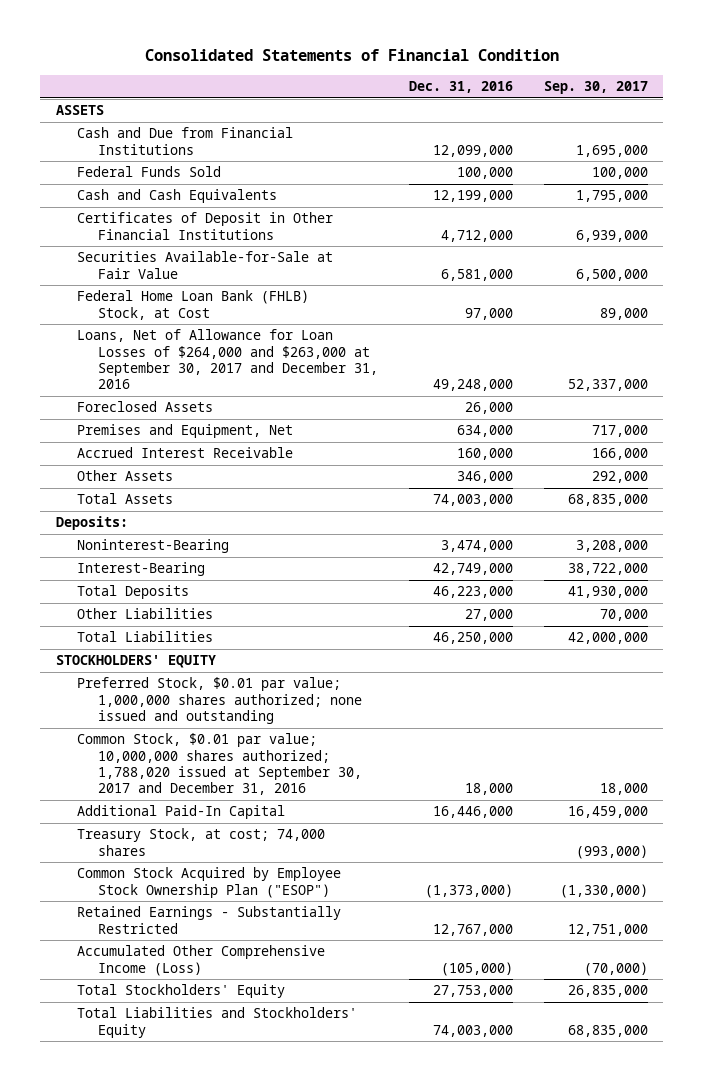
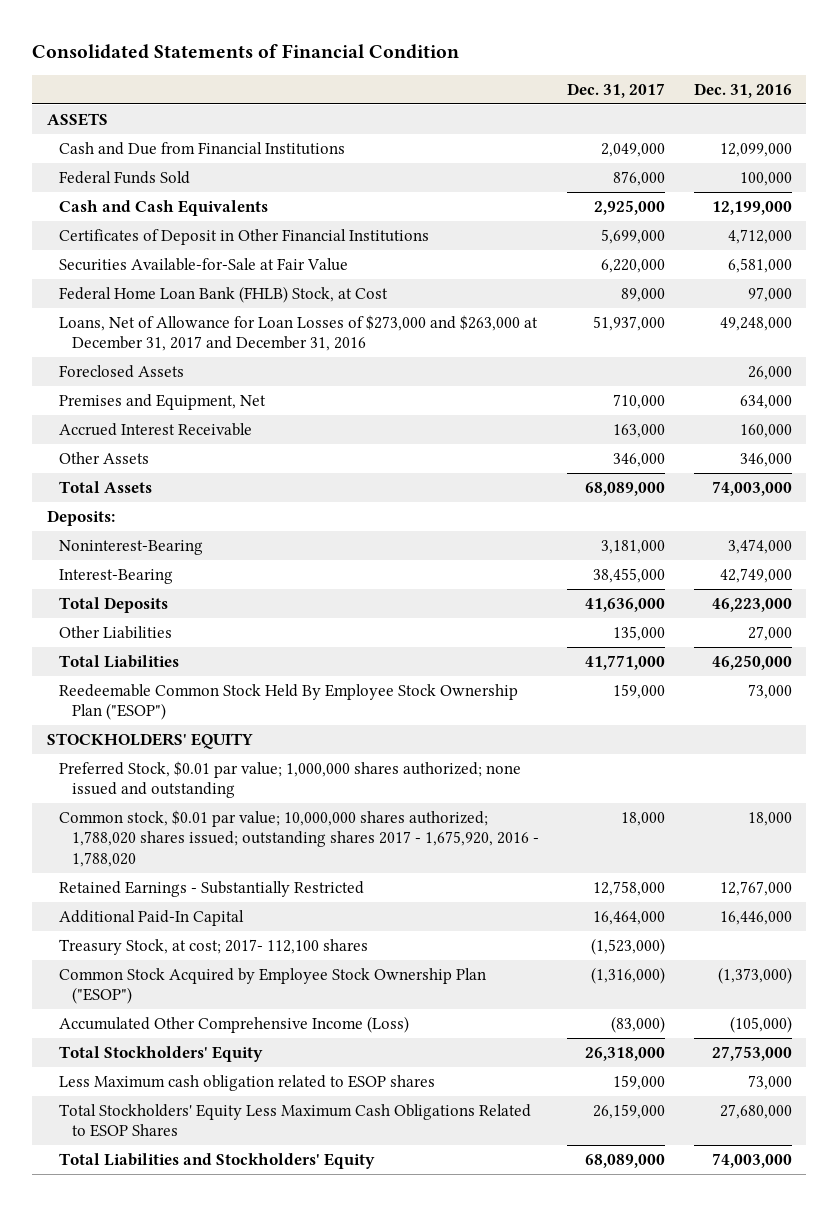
- | Dec. 31, 2016 | Sep. 30, 2017
+ | Dec. 31, 2017 | Dec. 31, 2016
- Loans, Net of Allowance for Loan Losses of $264,000 and $263,000 at September 30, 2017 and December 31, 2016 | 49,248,000 | 52,337,000
+ Loans, Net of Allowance for Loan Losses of $273,000 and $263,000 at December 31, 2017 and December 31, 2016 | 51,937,000 | 49,248,000
+ Reedeemable Common Stock Held By Employee Stock Ownership Plan ("ESOP") | 159,000 | 73,000
- Common Stock, $0.01 par value; 10,000,000 shares authorized; 1,788,020 issued at September 30, 2017 and December 31, 2016 | 18,000 | 18,000
+ Common stock, $0.01 par value; 10,000,000 shares authorized; 1,788,020 shares issued; outstanding shares 2017 - 1,675,920, 2016 - 1,788,020 | 18,000 | 18,000
moved up: Retained Earnings - Substantially Restricted | 12,758,000 | 12,767,000
- Treasury Stock, at cost; 74,000 shares | | (993,000)
+ Treasury Stock, at cost; 2017- 112,100 shares | (1,523,000) |
+ Less Maximum cash obligation related to ESOP shares | 159,000 | 73,000
+ Total Stockholders' Equity Less Maximum Cash Obligations Related to ESOP Shares | 26,159,000 | 27,680,000

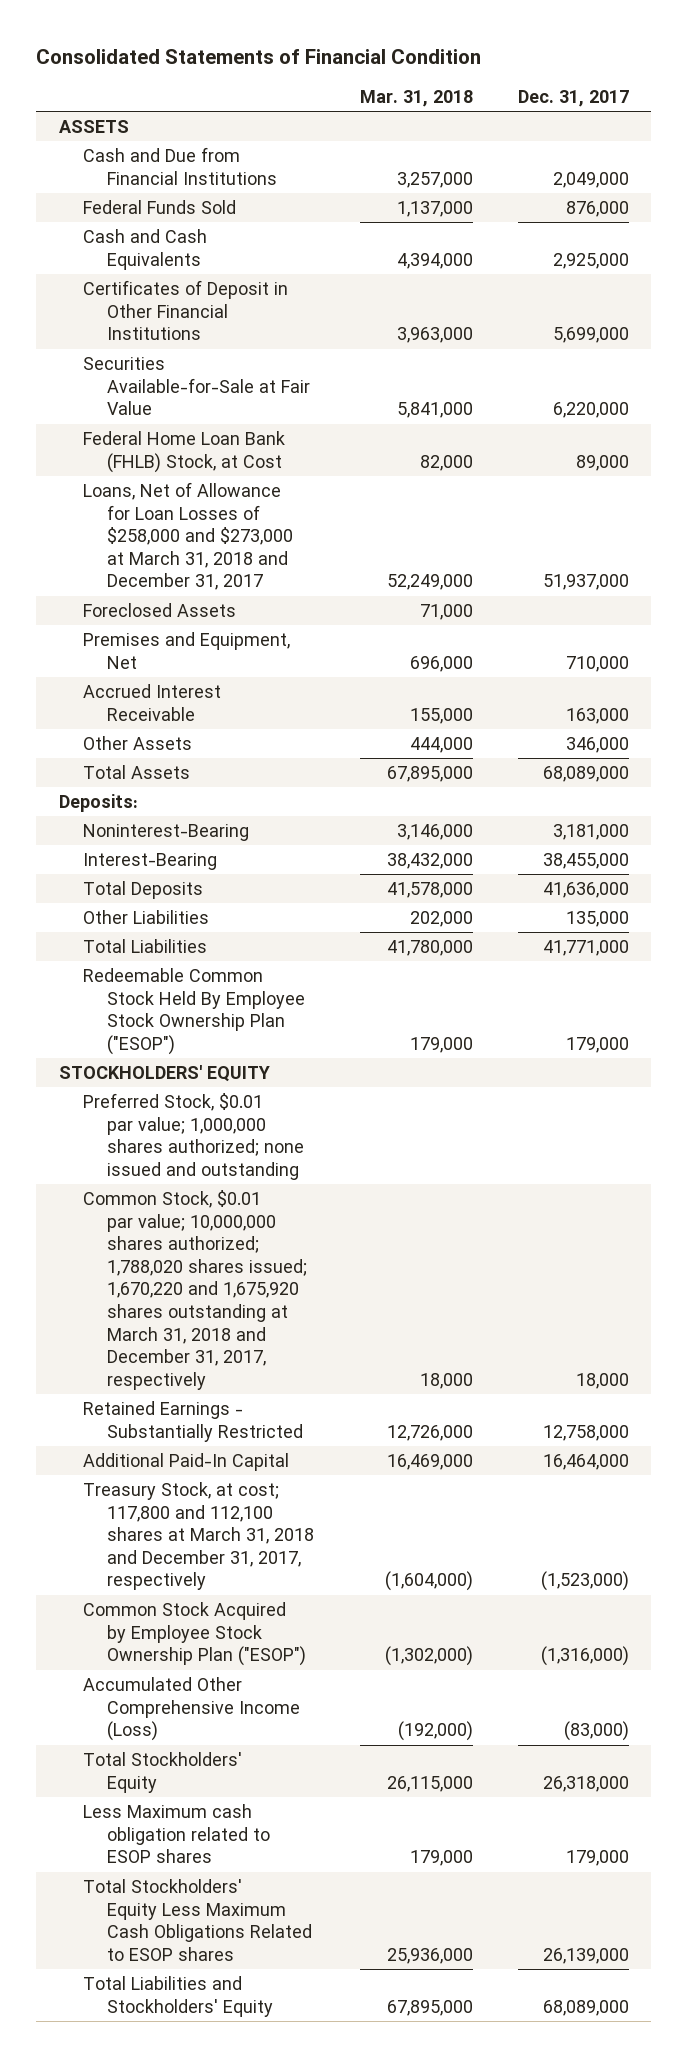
- | Dec. 31, 2017 | Dec. 31, 2016
+ | Mar. 31, 2018 | Dec. 31, 2017
- Loans, Net of Allowance for Loan Losses of $273,000 and $263,000 at December 31, 2017 and December 31, 2016 | 51,937,000 | 49,248,000
+ Loans, Net of Allowance for Loan Losses of $258,000 and $273,000 at March 31, 2018 and December 31, 2017 | 52,249,000 | 51,937,000
- Reedeemable Common Stock Held By Employee Stock Ownership Plan ("ESOP") | 159,000 | 73,000
+ Redeemable Common Stock Held By Employee Stock Ownership Plan ("ESOP") | 179,000 | 179,000
- Common stock, $0.01 par value; 10,000,000 shares authorized; 1,788,020 shares issued; outstanding shares 2017 - 1,675,920, 2016 - 1,788,020 | 18,000 | 18,000
+ Common Stock, $0.01 par value; 10,000,000 shares authorized; 1,788,020 shares issued; 1,670,220 and 1,675,920 shares outstanding at March 31, 2018 and December 31, 2017, respectively | 18,000 | 18,000
- Treasury Stock, at cost; 2017- 112,100 shares | (1,523,000) |
+ Treasury Stock, at cost; 117,800 and 112,100 shares at March 31, 2018 and December 31, 2017, respectively | (1,604,000) | (1,523,000)
- Less Maximum cash obligation related to ESOP shares | 159,000 | 73,000
- Total Stockholders' Equity Less Maximum Cash Obligations Related to ESOP Shares | 26,159,000 | 27,680,000
+ Less Maximum cash obligation related to ESOP shares | 179,000 | 179,000
+ Total Stockholders' Equity Less Maximum Cash Obligations Related to ESOP shares | 25,936,000 | 26,139,000

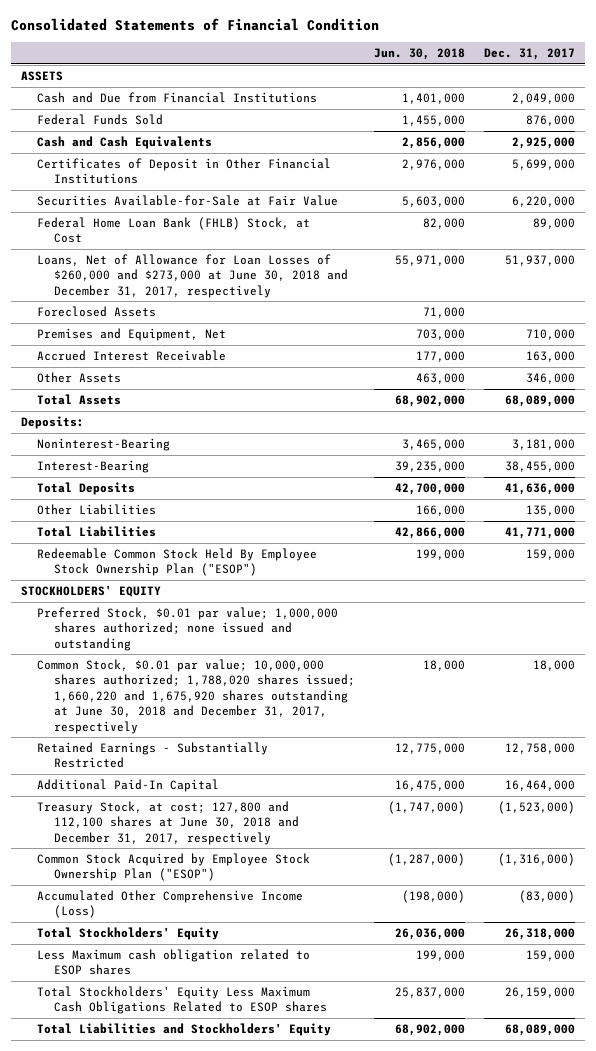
- | Mar. 31, 2018 | Dec. 31, 2017
+ | Jun. 30, 2018 | Dec. 31, 2017
- Loans, Net of Allowance for Loan Losses of $258,000 and $273,000 at March 31, 2018 and December 31, 2017 | 52,249,000 | 51,937,000
+ Loans, Net of Allowance for Loan Losses of $260,000 and $273,000 at June 30, 2018 and December 31, 2017, respectively | 55,971,000 | 51,937,000
- Redeemable Common Stock Held By Employee Stock Ownership Plan ("ESOP") | 179,000 | 179,000
+ Redeemable Common Stock Held By Employee Stock Ownership Plan ("ESOP") | 199,000 | 159,000
- Common Stock, $0.01 par value; 10,000,000 shares authorized; 1,788,020 shares issued; 1,670,220 and 1,675,920 shares outstanding at March 31, 2018 and December 31, 2017, respectively | 18,000 | 18,000
+ Common Stock, $0.01 par value; 10,000,000 shares authorized; 1,788,020 shares issued; 1,660,220 and 1,675,920 shares outstanding at June 30, 2018 and December 31, 2017, respectively | 18,000 | 18,000
- Treasury Stock, at cost; 117,800 and 112,100 shares at March 31, 2018 and December 31, 2017, respectively | (1,604,000) | (1,523,000)
+ Treasury Stock, at cost; 127,800 and 112,100 shares at June 30, 2018 and December 31, 2017, respectively | (1,747,000) | (1,523,000)
- Less Maximum cash obligation related to ESOP shares | 179,000 | 179,000
- Total Stockholders' Equity Less Maximum Cash Obligations Related to ESOP shares | 25,936,000 | 26,139,000
+ Less Maximum cash obligation related to ESOP shares | 199,000 | 159,000
+ Total Stockholders' Equity Less Maximum Cash Obligations Related to ESOP shares | 25,837,000 | 26,159,000

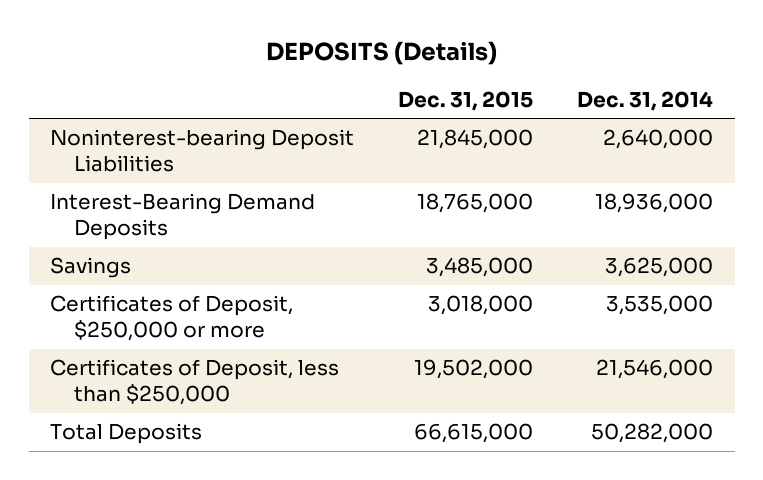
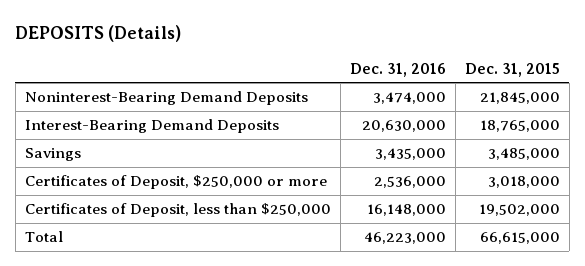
- | Dec. 31, 2015 | Dec. 31, 2014
+ | Dec. 31, 2016 | Dec. 31, 2015
- Noninterest-bearing Deposit Liabilities | 21,845,000 | 2,640,000
+ Noninterest-Bearing Demand Deposits | 3,474,000 | 21,845,000
- Total Deposits | 66,615,000 | 50,282,000
+ Total | 46,223,000 | 66,615,000

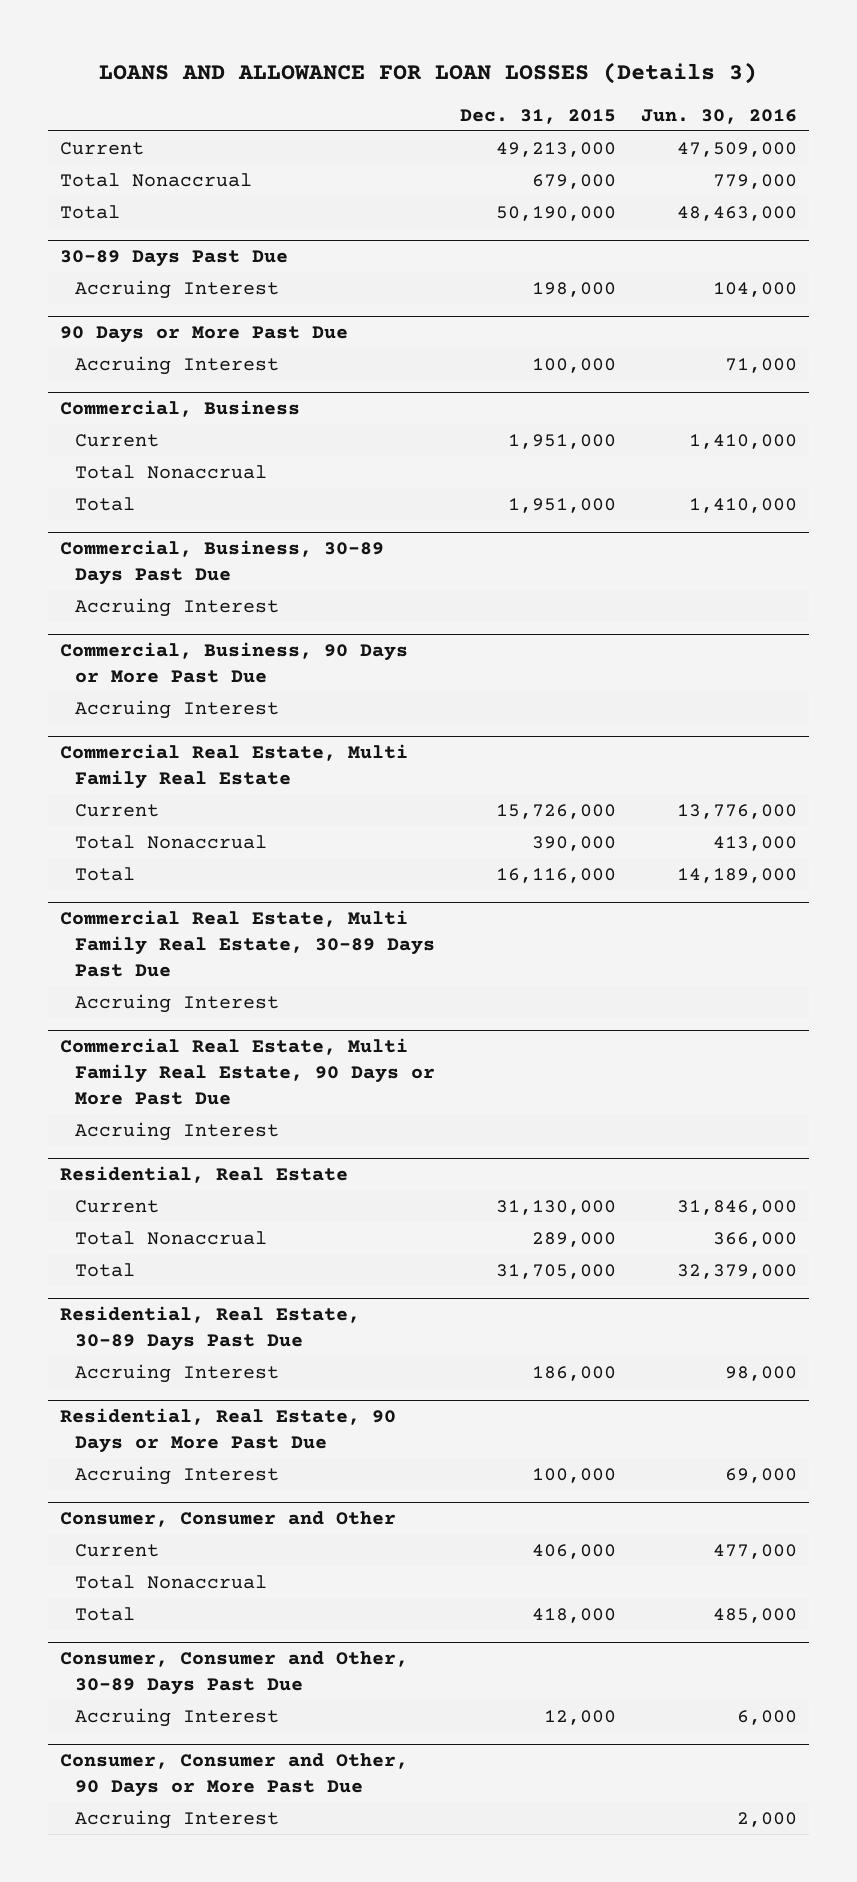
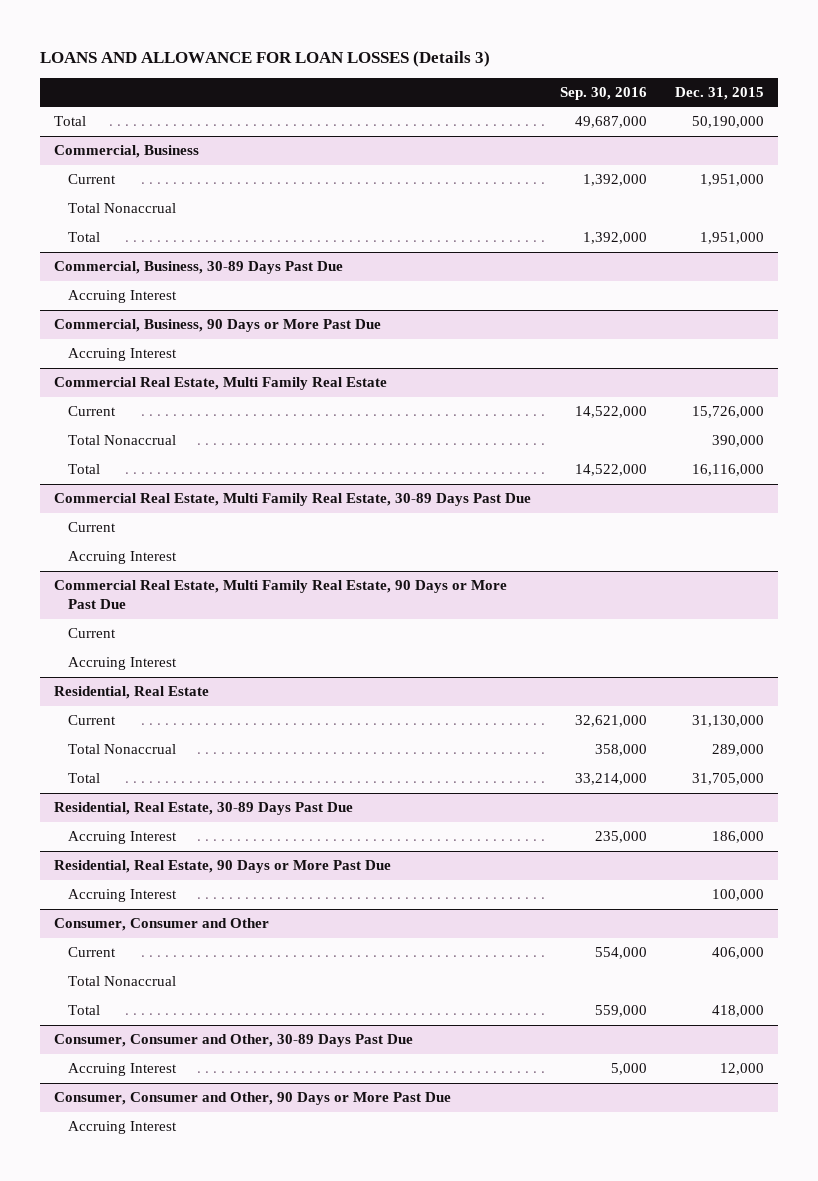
- | Dec. 31, 2015 | Jun. 30, 2016
+ | Sep. 30, 2016 | Dec. 31, 2015
- Current | 49,213,000 | 47,509,000
- Total Nonaccrual | 679,000 | 779,000
- 30-89 Days Past Due
- Accruing Interest | 198,000 | 104,000
- 90 Days or More Past Due
- Accruing Interest | 100,000 | 71,000
@ Commercial Real Estate, Multi Family Real Estate, 30-89 Days Past Due
+ Current
@ Commercial Real Estate, Multi Family Real Estate, 90 Days or More Past Due
+ Current

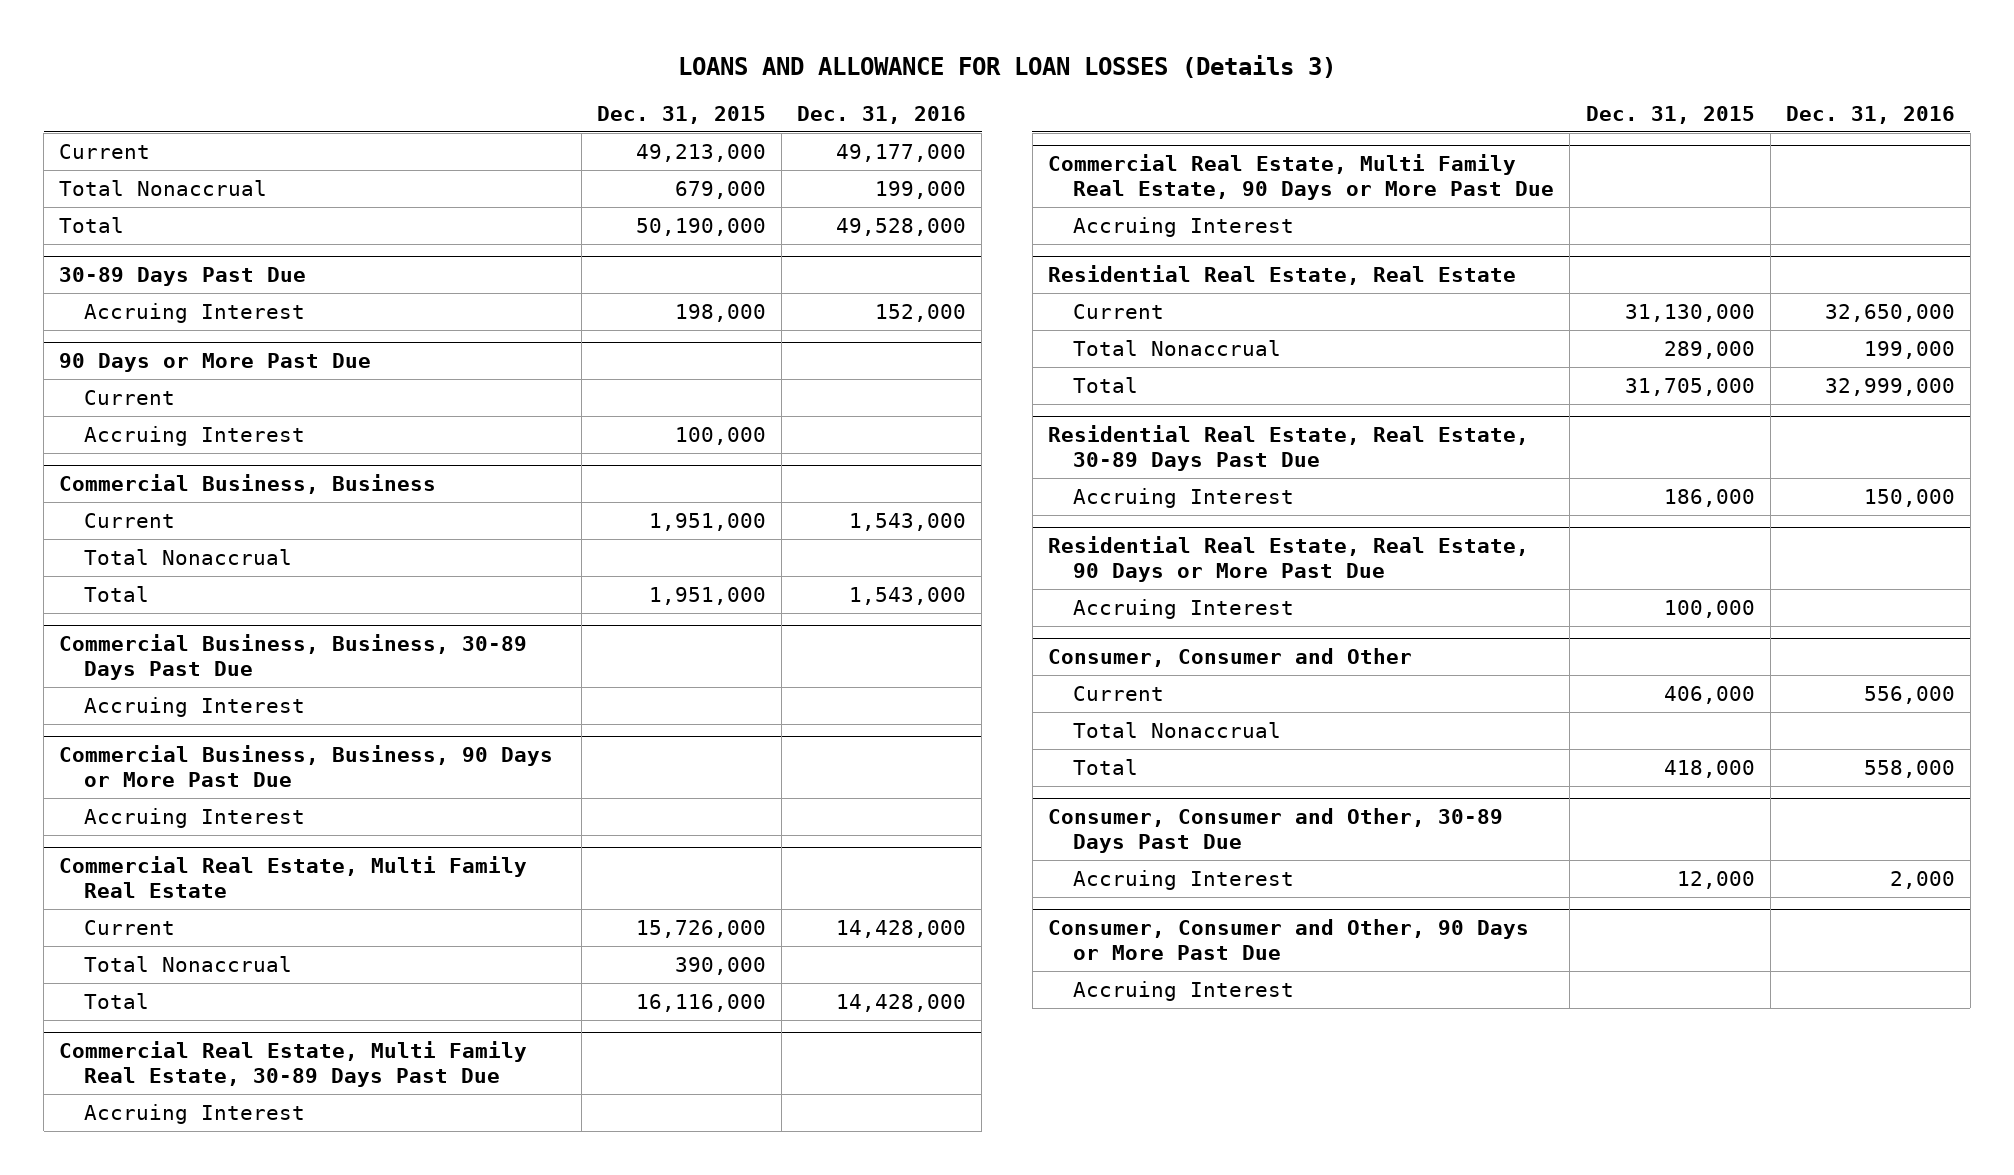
- | Sep. 30, 2016 | Dec. 31, 2015
+ | Dec. 31, 2015 | Dec. 31, 2016
+ Current | 49,213,000 | 49,177,000
+ Total Nonaccrual | 679,000 | 199,000
- Commercial, Business
+ 30-89 Days Past Due
+ Accruing Interest | 198,000 | 152,000
+ 90 Days or More Past Due
+ Current
+ Accruing Interest | 100,000 |
+ Commercial Business, Business
- Commercial, Business, 30-89 Days Past Due
+ Commercial Business, Business, 30-89 Days Past Due
- Commercial, Business, 90 Days or More Past Due
+ Commercial Business, Business, 90 Days or More Past Due
@ Commercial Real Estate, Multi Family Real Estate, 30-89 Days Past Due
- Current
@ Commercial Real Estate, Multi Family Real Estate, 90 Days or More Past Due
- Current
- Residential, Real Estate
+ Residential Real Estate, Real Estate
- Residential, Real Estate, 30-89 Days Past Due
+ Residential Real Estate, Real Estate, 30-89 Days Past Due
- Residential, Real Estate, 90 Days or More Past Due
+ Residential Real Estate, Real Estate, 90 Days or More Past Due

